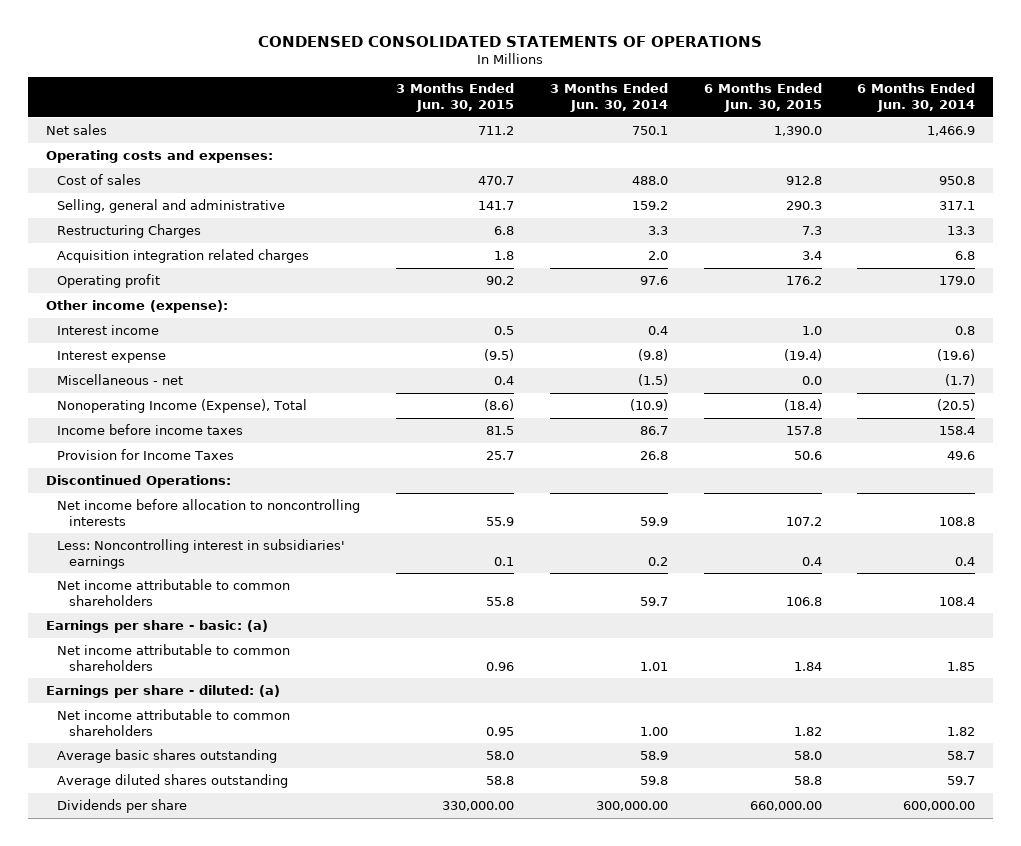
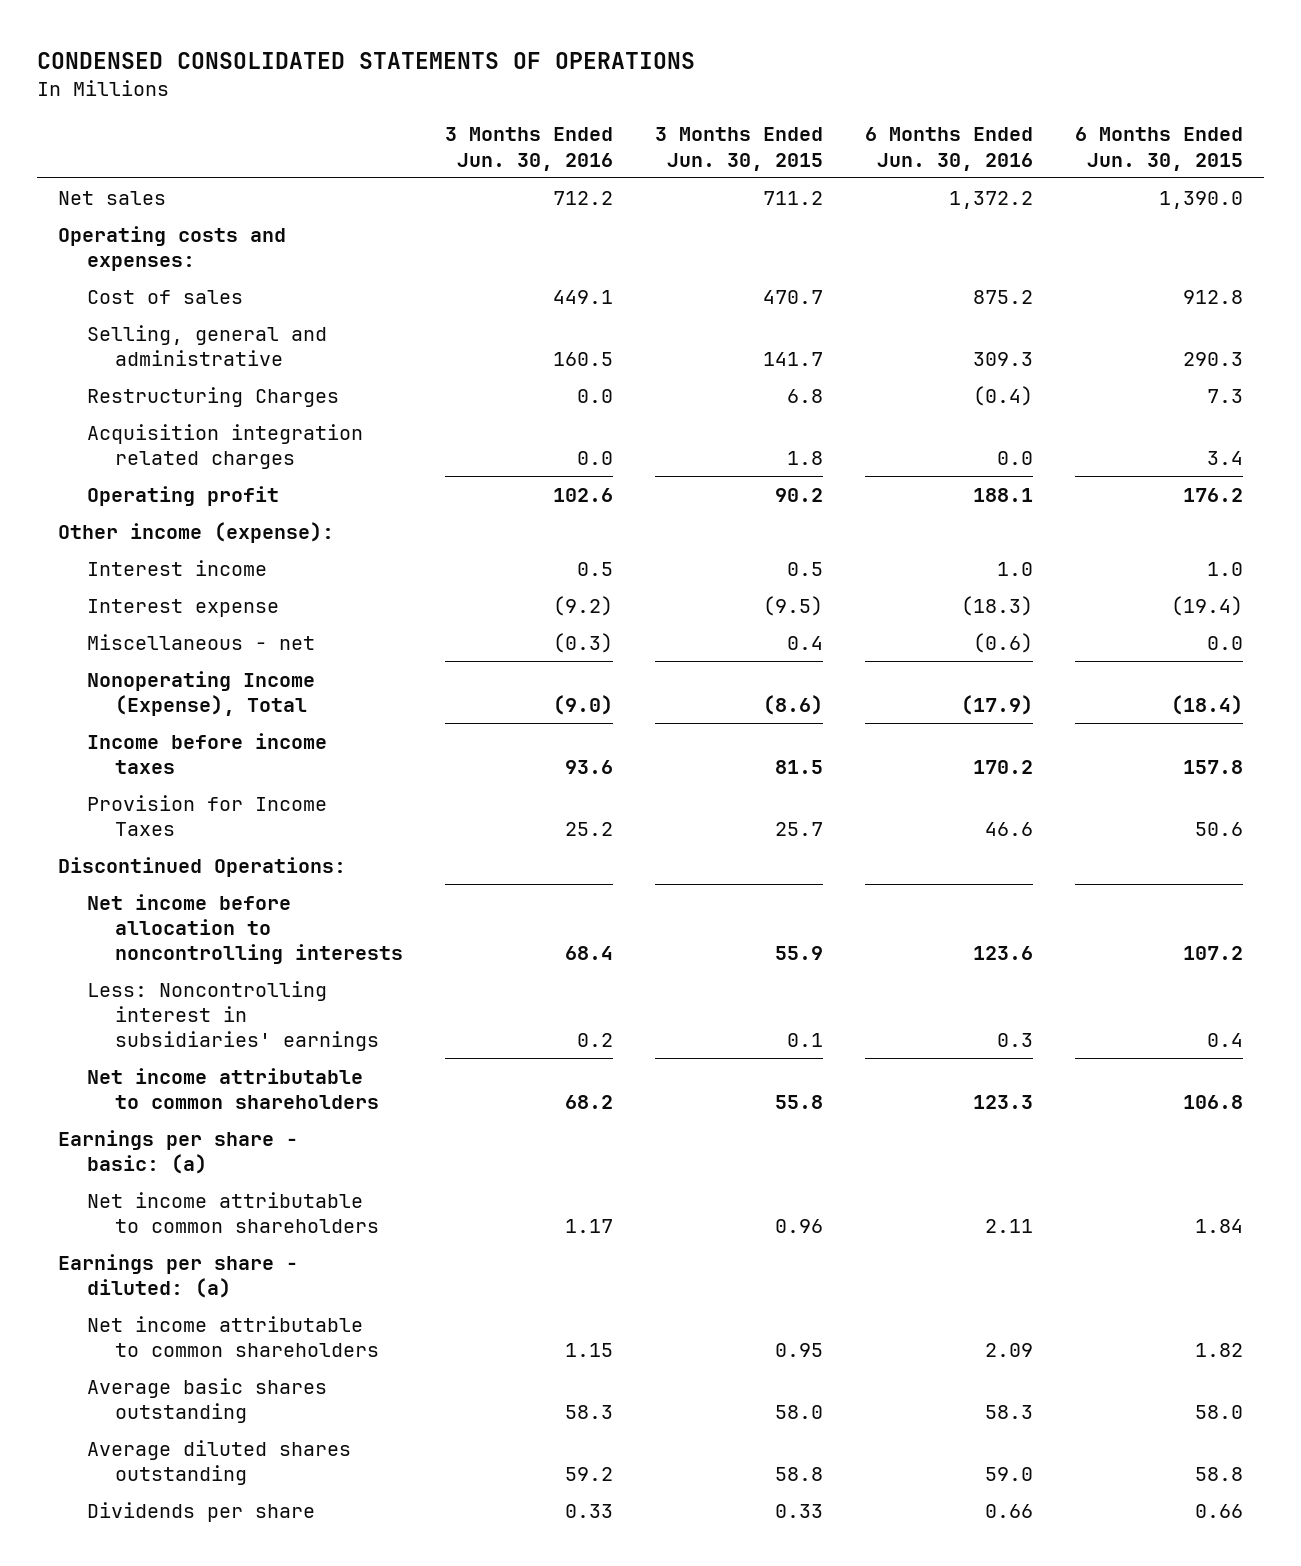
- | 3 Months Ended Jun. 30, 2015 | 3 Months Ended Jun. 30, 2014 | 6 Months Ended Jun. 30, 2015 | 6 Months Ended Jun. 30, 2014
+ | 3 Months Ended Jun. 30, 2016 | 3 Months Ended Jun. 30, 2015 | 6 Months Ended Jun. 30, 2016 | 6 Months Ended Jun. 30, 2015
- Dividends per share | 330,000.00 | 300,000.00 | 660,000.00 | 600,000.00
+ Dividends per share | 0.33 | 0.33 | 0.66 | 0.66

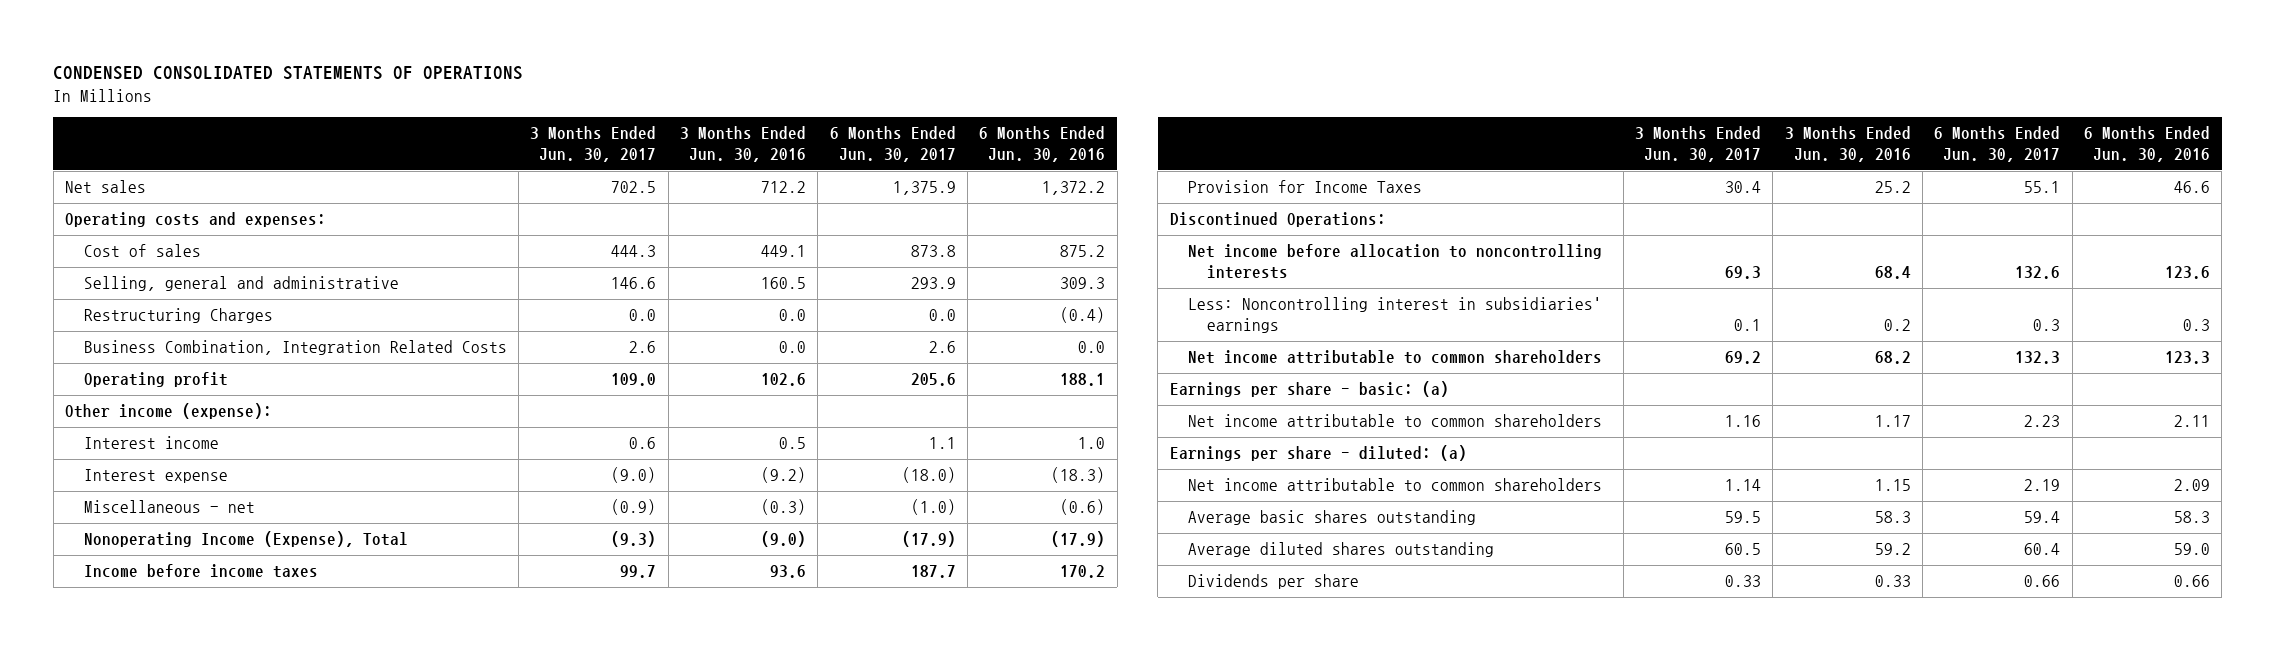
- | 3 Months Ended Jun. 30, 2016 | 3 Months Ended Jun. 30, 2015 | 6 Months Ended Jun. 30, 2016 | 6 Months Ended Jun. 30, 2015
+ | 3 Months Ended Jun. 30, 2017 | 3 Months Ended Jun. 30, 2016 | 6 Months Ended Jun. 30, 2017 | 6 Months Ended Jun. 30, 2016
- Acquisition integration related charges | 0.0 | 1.8 | 0.0 | 3.4
+ Business Combination, Integration Related Costs | 2.6 | 0.0 | 2.6 | 0.0

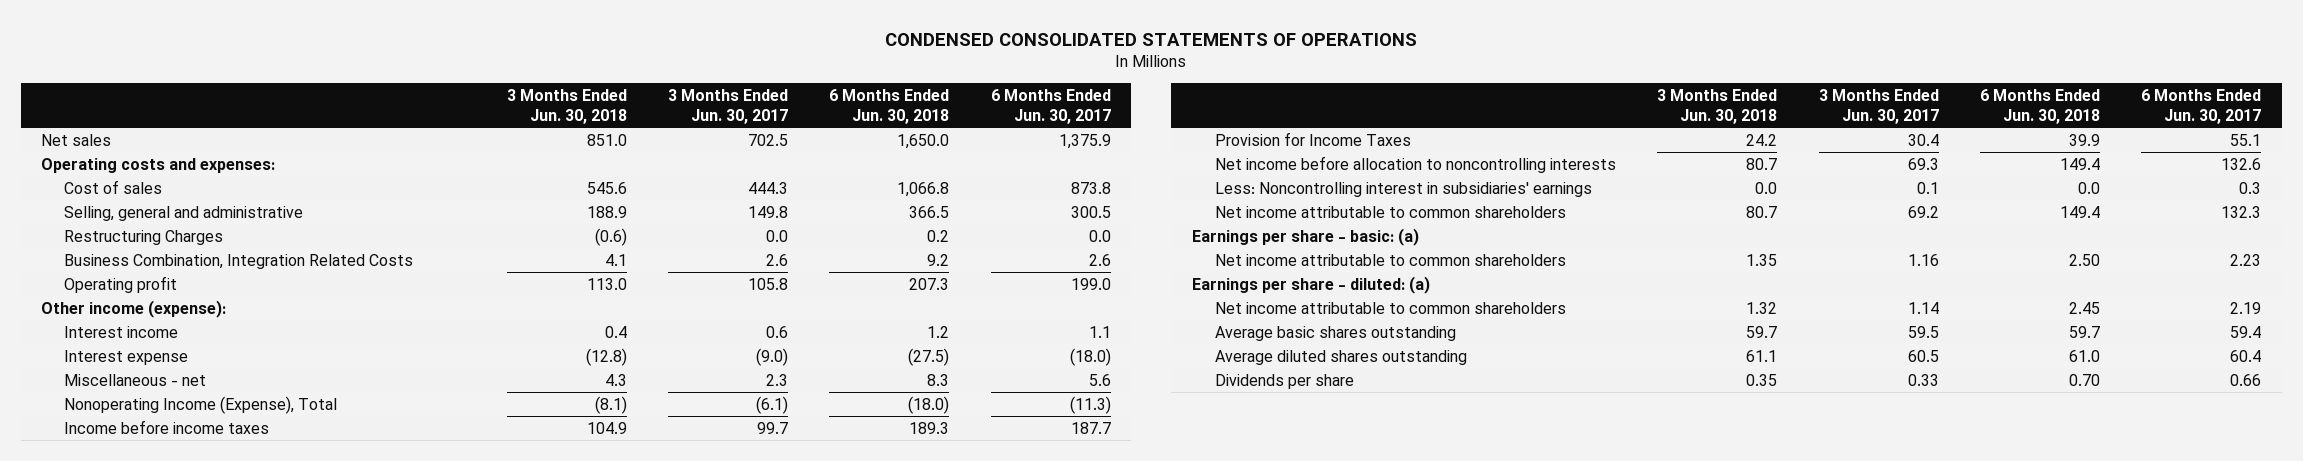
- | 3 Months Ended Jun. 30, 2017 | 3 Months Ended Jun. 30, 2016 | 6 Months Ended Jun. 30, 2017 | 6 Months Ended Jun. 30, 2016
+ | 3 Months Ended Jun. 30, 2018 | 3 Months Ended Jun. 30, 2017 | 6 Months Ended Jun. 30, 2018 | 6 Months Ended Jun. 30, 2017
- Selling, general and administrative | 146.6 | 160.5 | 293.9 | 309.3
+ Selling, general and administrative | 188.9 | 149.8 | 366.5 | 300.5
- Operating profit | 109.0 | 102.6 | 205.6 | 188.1
+ Operating profit | 113.0 | 105.8 | 207.3 | 199.0
- Miscellaneous - net | (0.9) | (0.3) | (1.0) | (0.6)
- Nonoperating Income (Expense), Total | (9.3) | (9.0) | (17.9) | (17.9)
+ Miscellaneous - net | 4.3 | 2.3 | 8.3 | 5.6
+ Nonoperating Income (Expense), Total | (8.1) | (6.1) | (18.0) | (11.3)
- Discontinued Operations:

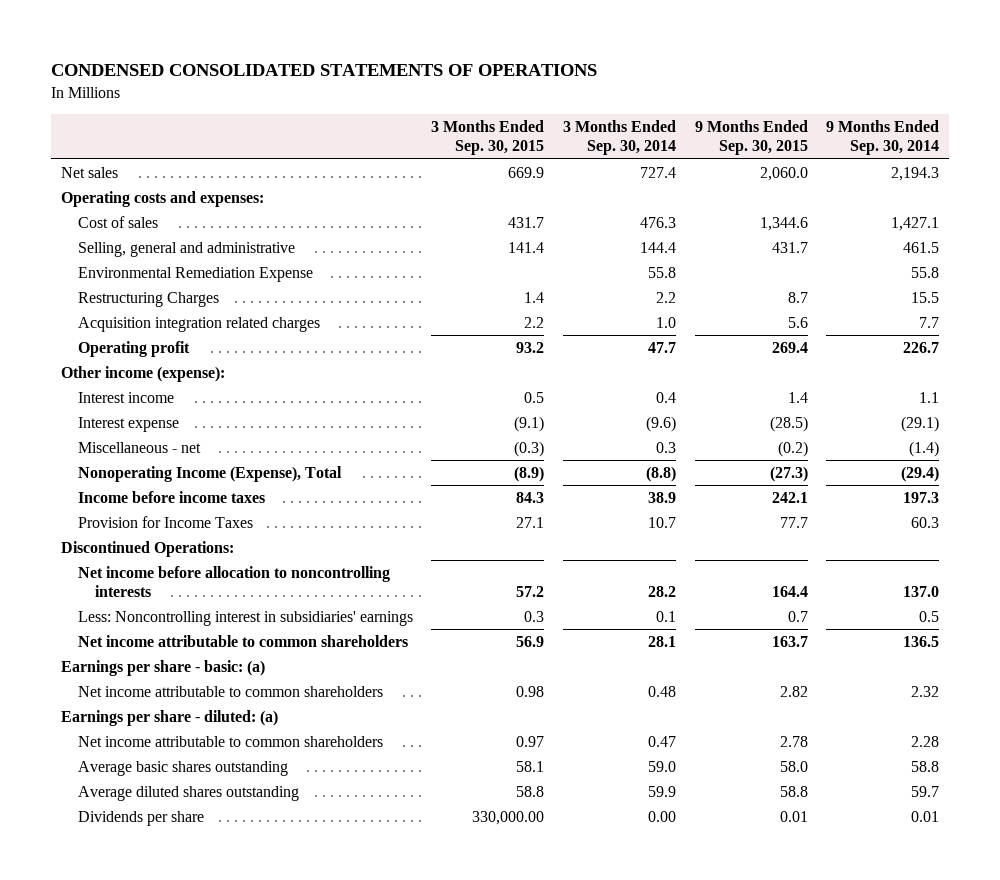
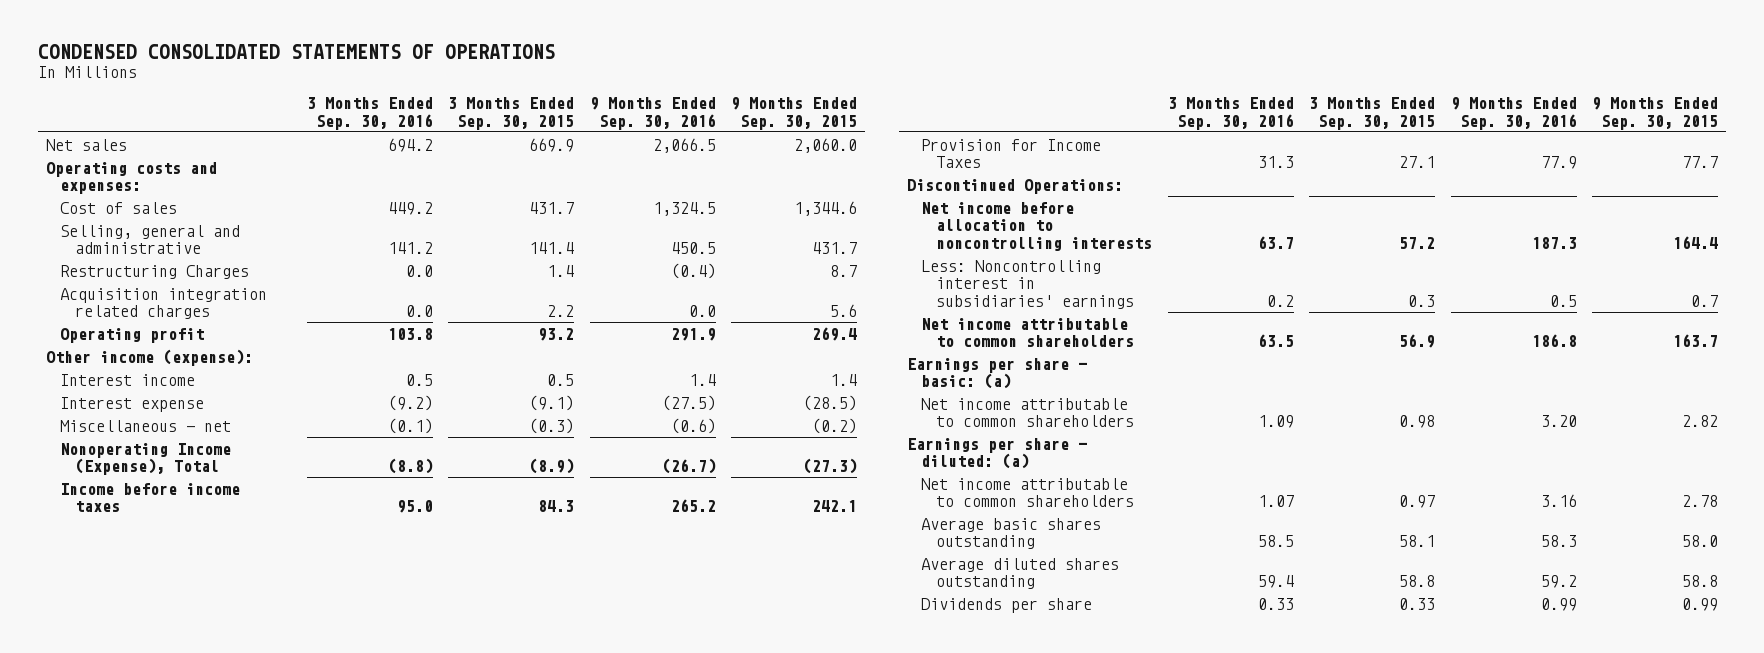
- | 3 Months Ended Sep. 30, 2015 | 3 Months Ended Sep. 30, 2014 | 9 Months Ended Sep. 30, 2015 | 9 Months Ended Sep. 30, 2014
+ | 3 Months Ended Sep. 30, 2016 | 3 Months Ended Sep. 30, 2015 | 9 Months Ended Sep. 30, 2016 | 9 Months Ended Sep. 30, 2015
- Environmental Remediation Expense | | 55.8 | | 55.8
- Dividends per share | 330,000.00 | 0.00 | 0.01 | 0.01
+ Dividends per share | 0.33 | 0.33 | 0.99 | 0.99

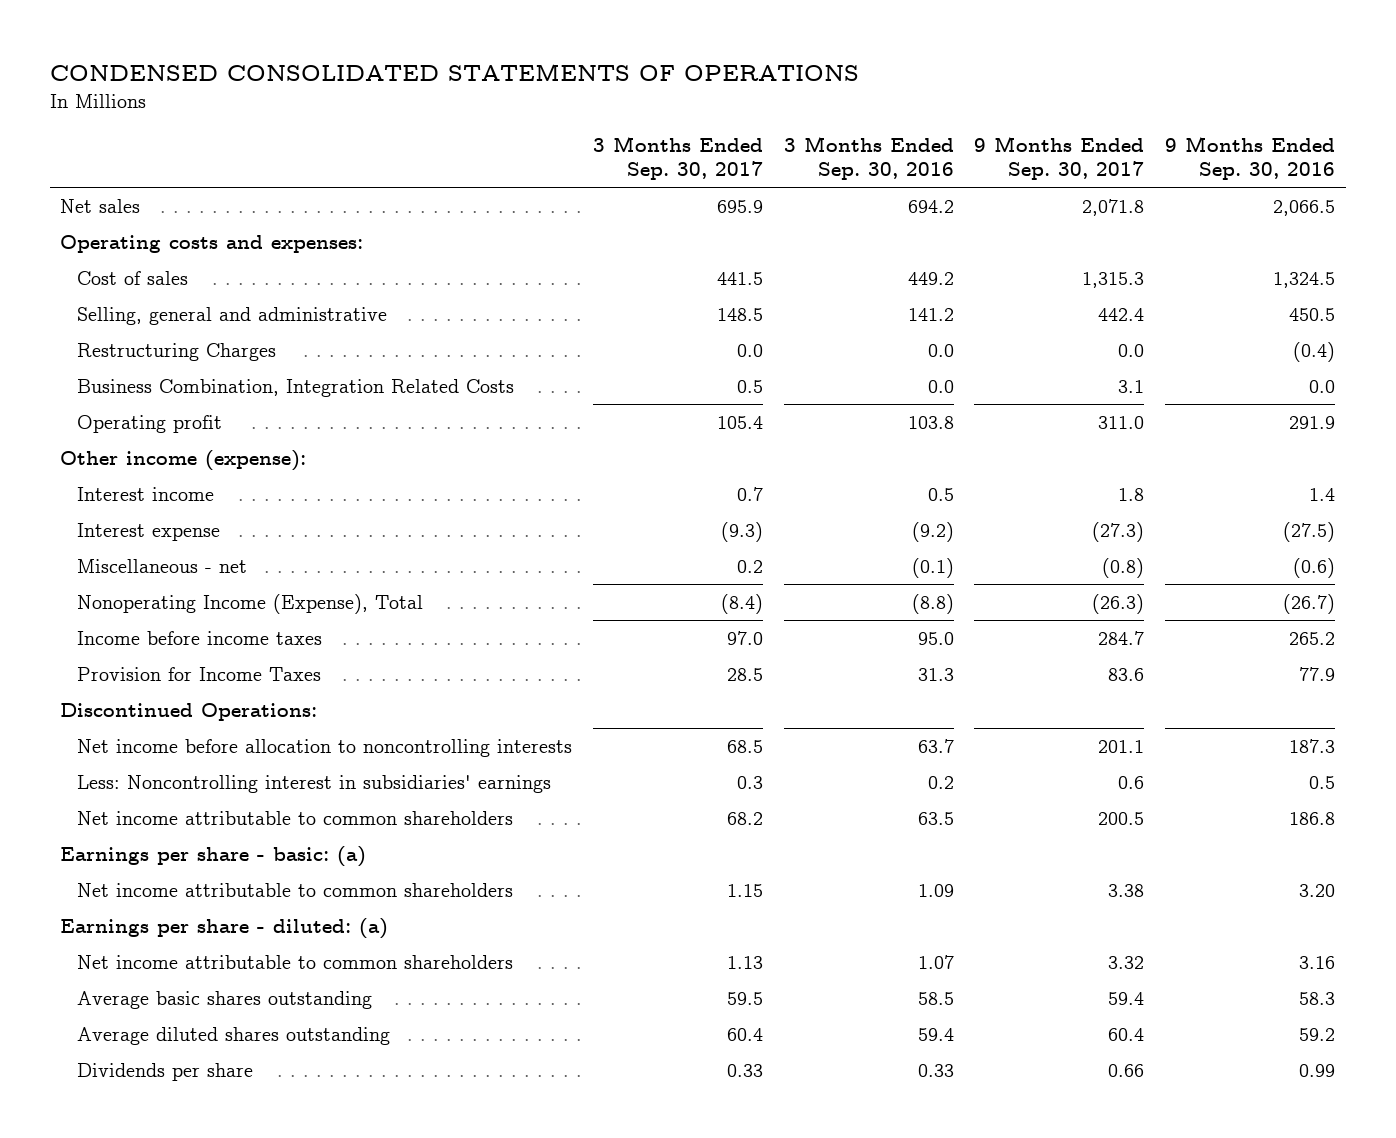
- | 3 Months Ended Sep. 30, 2016 | 3 Months Ended Sep. 30, 2015 | 9 Months Ended Sep. 30, 2016 | 9 Months Ended Sep. 30, 2015
+ | 3 Months Ended Sep. 30, 2017 | 3 Months Ended Sep. 30, 2016 | 9 Months Ended Sep. 30, 2017 | 9 Months Ended Sep. 30, 2016
- Acquisition integration related charges | 0.0 | 2.2 | 0.0 | 5.6
+ Business Combination, Integration Related Costs | 0.5 | 0.0 | 3.1 | 0.0

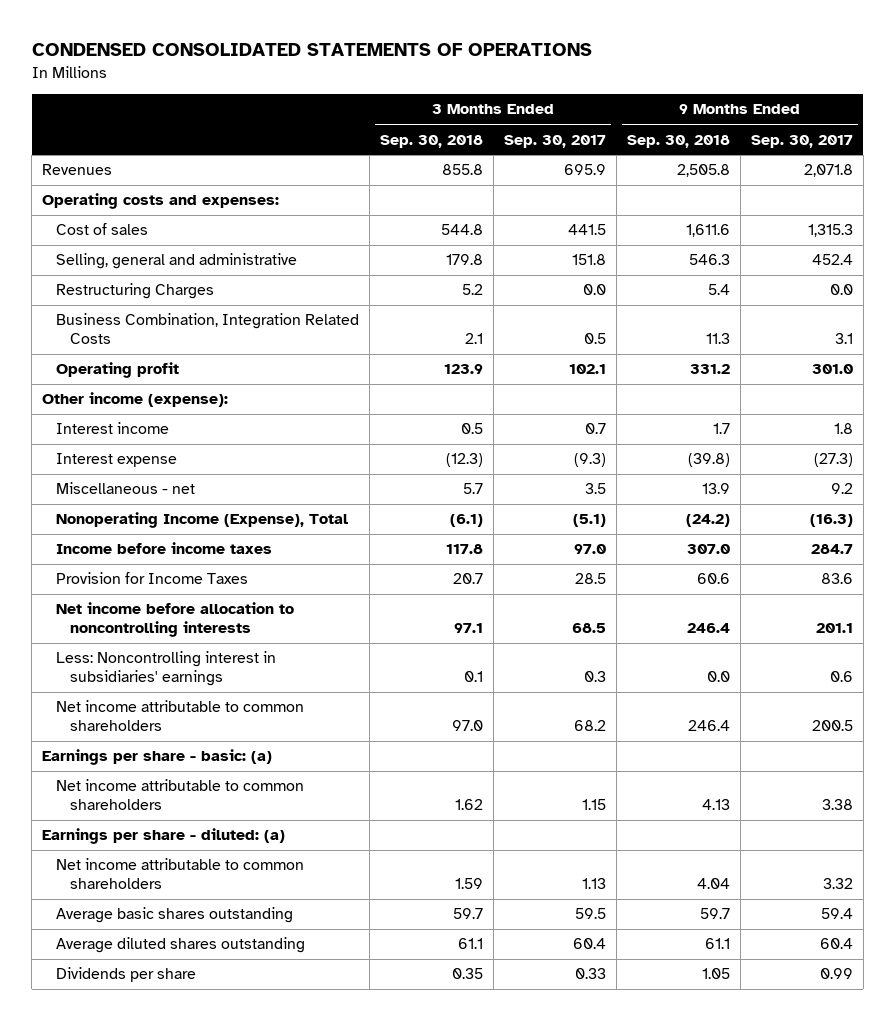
- | 3 Months Ended Sep. 30, 2017 | 3 Months Ended Sep. 30, 2016 | 9 Months Ended Sep. 30, 2017 | 9 Months Ended Sep. 30, 2016
+ | 3 Months Ended Sep. 30, 2018 | 3 Months Ended Sep. 30, 2017 | 9 Months Ended Sep. 30, 2018 | 9 Months Ended Sep. 30, 2017
- Net sales | 695.9 | 694.2 | 2,071.8 | 2,066.5
+ Revenues | 855.8 | 695.9 | 2,505.8 | 2,071.8
- Selling, general and administrative | 148.5 | 141.2 | 442.4 | 450.5
+ Selling, general and administrative | 179.8 | 151.8 | 546.3 | 452.4
- Operating profit | 105.4 | 103.8 | 311.0 | 291.9
+ Operating profit | 123.9 | 102.1 | 331.2 | 301.0
- Miscellaneous - net | 0.2 | (0.1) | (0.8) | (0.6)
- Nonoperating Income (Expense), Total | (8.4) | (8.8) | (26.3) | (26.7)
+ Miscellaneous - net | 5.7 | 3.5 | 13.9 | 9.2
+ Nonoperating Income (Expense), Total | (6.1) | (5.1) | (24.2) | (16.3)
- Discontinued Operations:
- Dividends per share | 0.33 | 0.33 | 0.66 | 0.99
+ Dividends per share | 0.35 | 0.33 | 1.05 | 0.99

